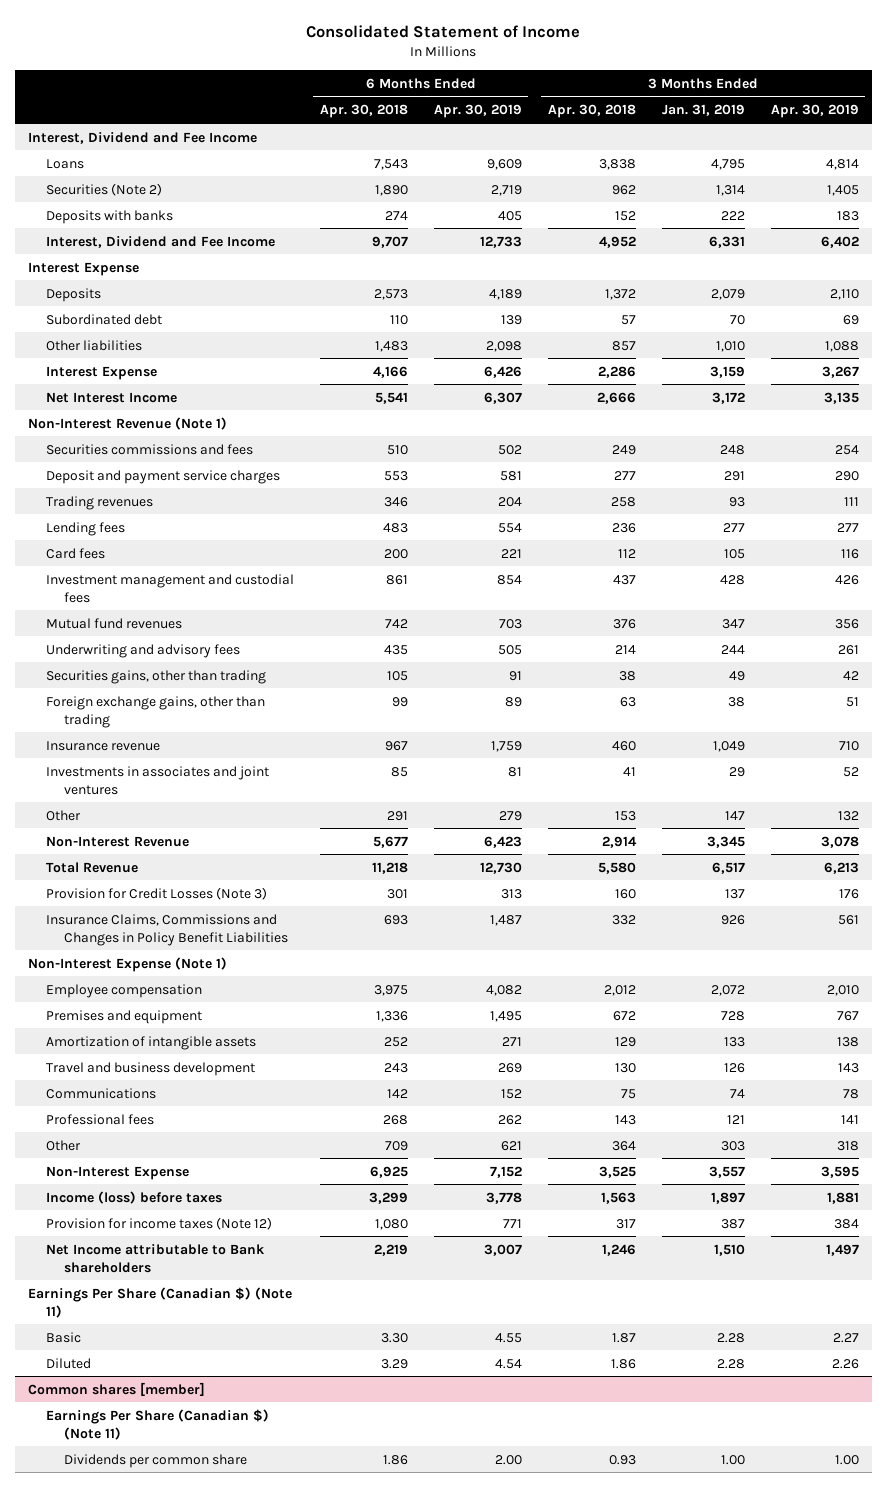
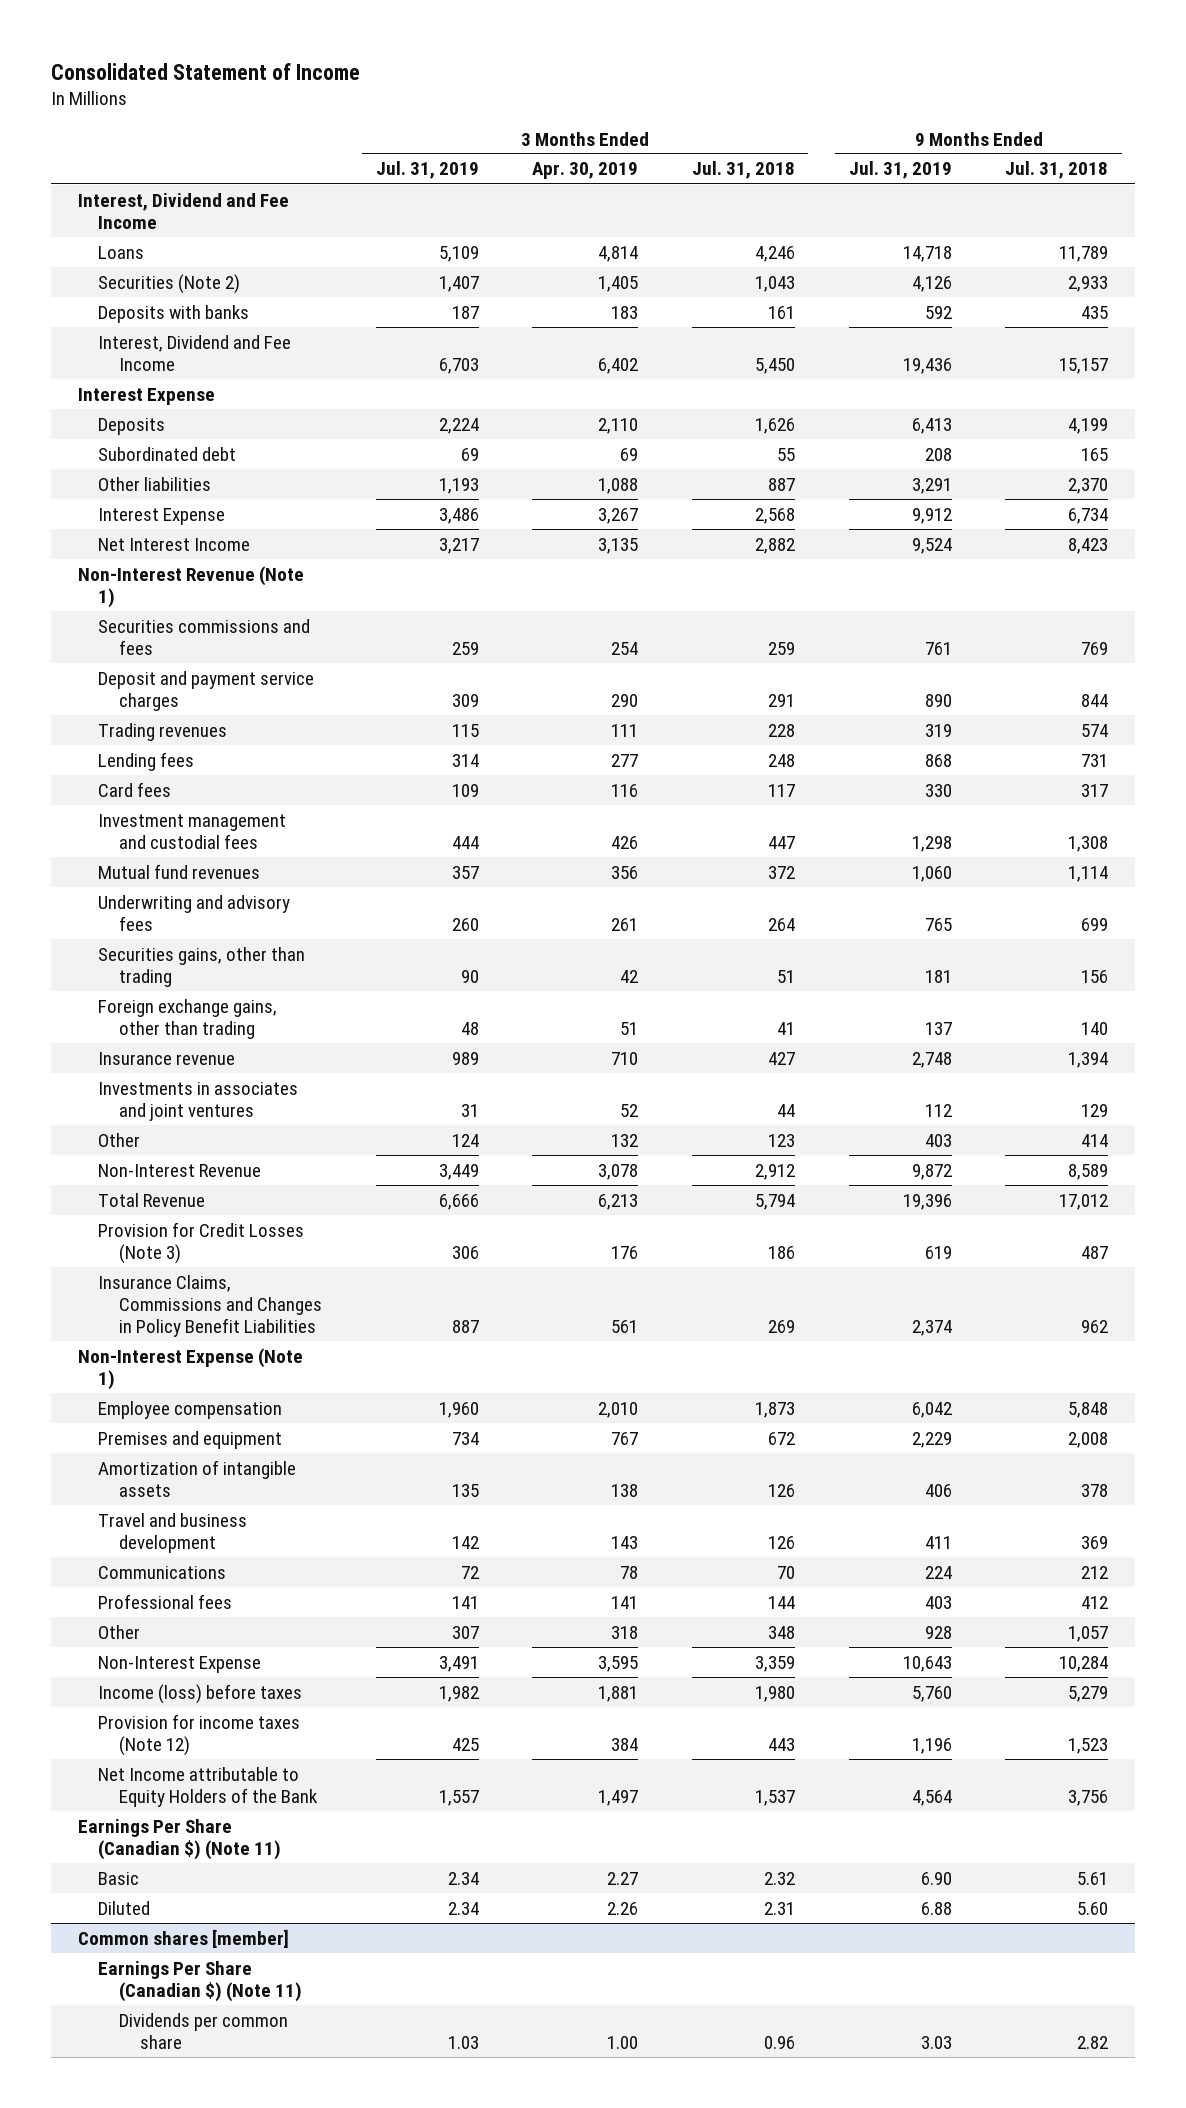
- | 6 Months Ended Apr. 30, 2018 | 6 Months Ended Apr. 30, 2019 | 3 Months Ended Apr. 30, 2018 | 3 Months Ended Jan. 31, 2019 | 3 Months Ended Apr. 30, 2019
+ | 3 Months Ended Jul. 31, 2019 | 3 Months Ended Apr. 30, 2019 | 3 Months Ended Jul. 31, 2018 | 9 Months Ended Jul. 31, 2019 | 9 Months Ended Jul. 31, 2018
- Net Income attributable to Bank shareholders | 2,219 | 3,007 | 1,246 | 1,510 | 1,497
+ Net Income attributable to Equity Holders of the Bank | 1,557 | 1,497 | 1,537 | 4,564 | 3,756

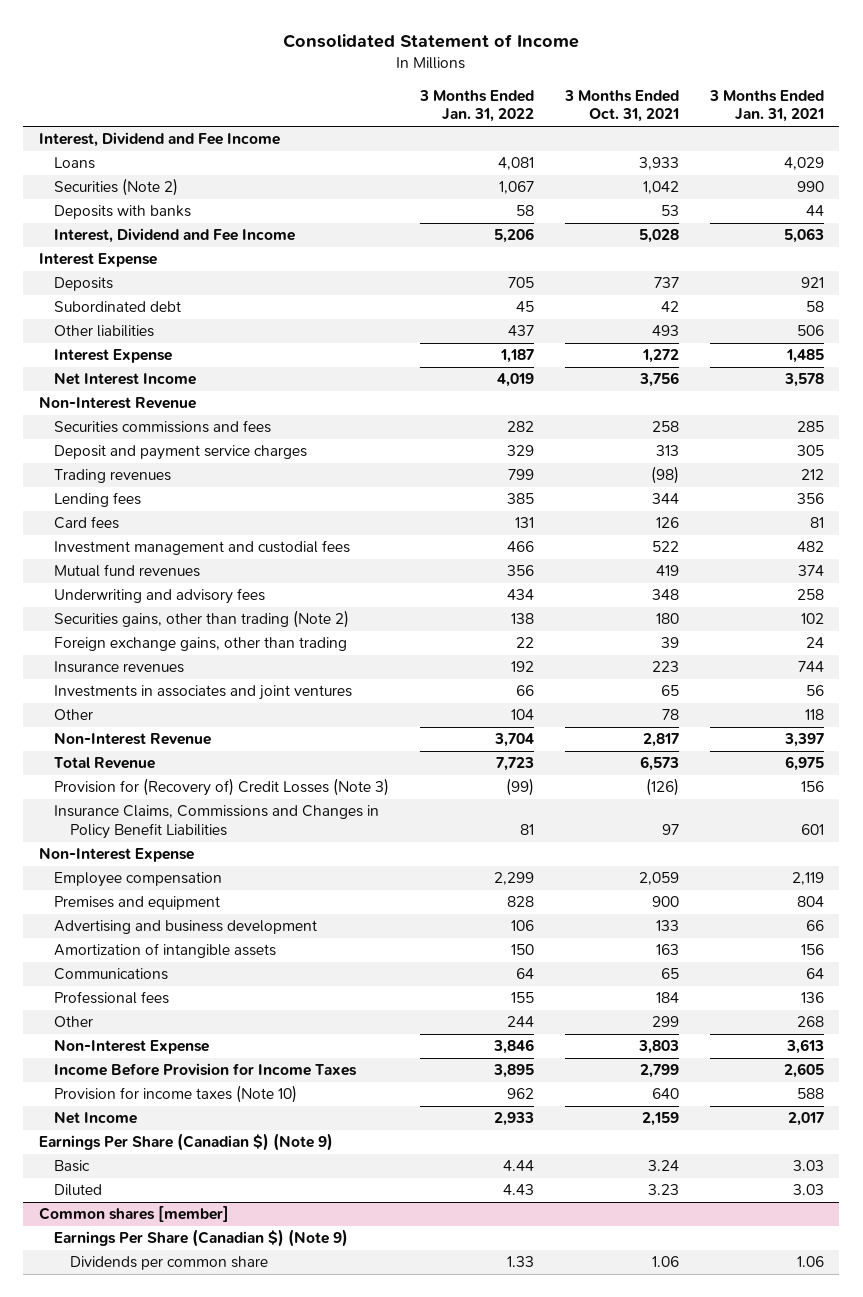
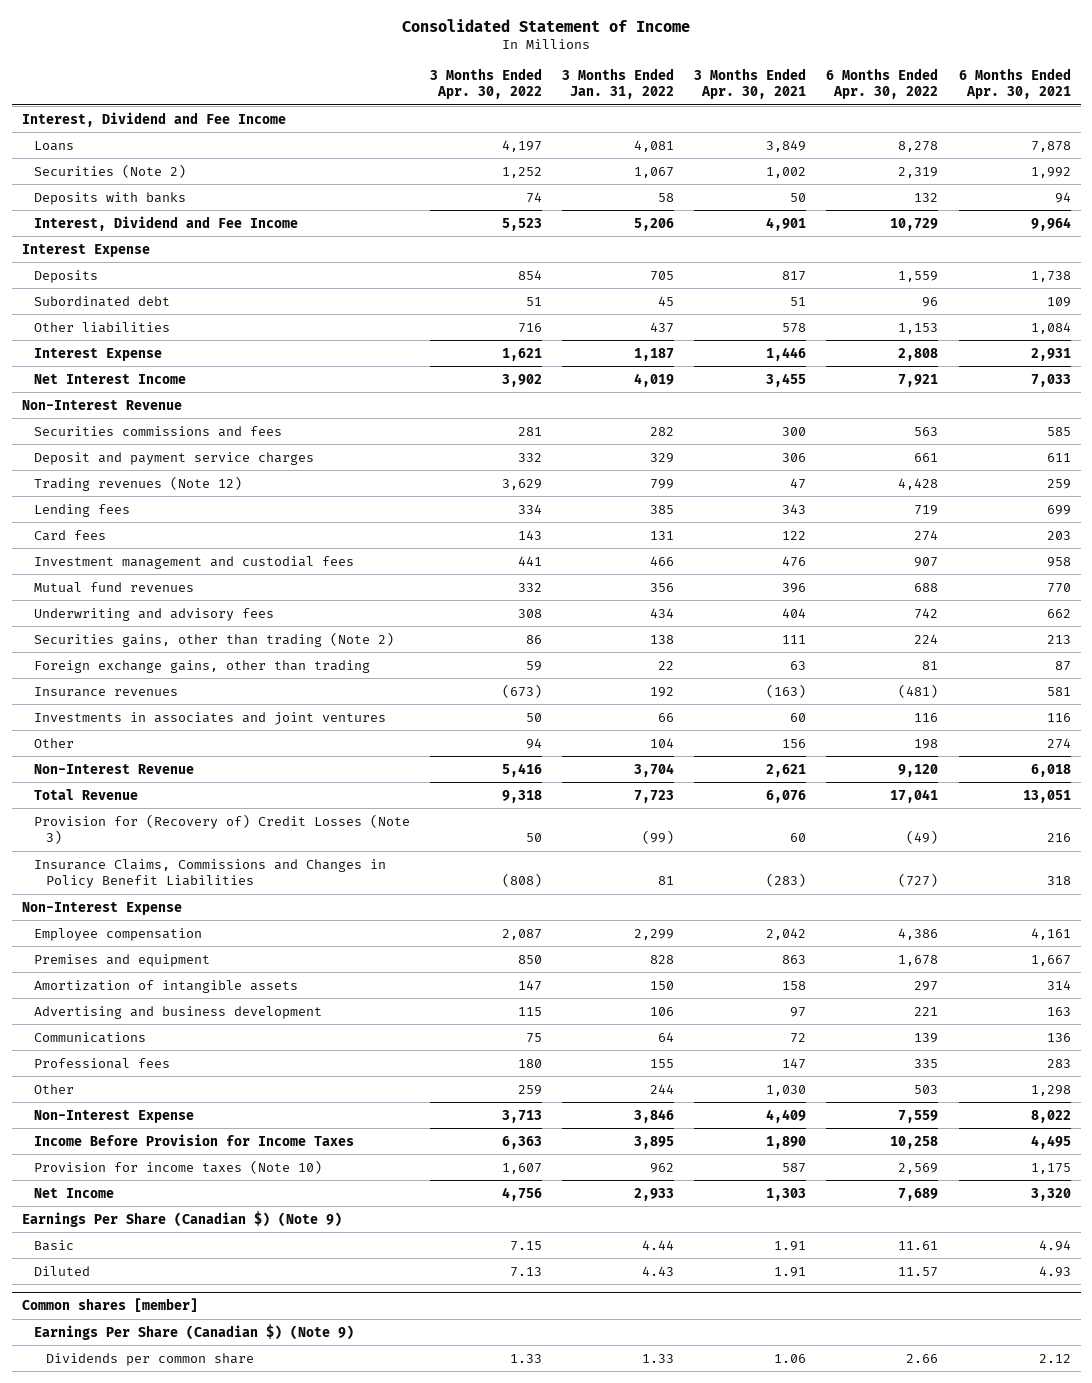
- | 3 Months Ended Jan. 31, 2022 | 3 Months Ended Oct. 31, 2021 | 3 Months Ended Jan. 31, 2021
+ | 3 Months Ended Apr. 30, 2022 | 3 Months Ended Jan. 31, 2022 | 3 Months Ended Apr. 30, 2021 | 6 Months Ended Apr. 30, 2022 | 6 Months Ended Apr. 30, 2021
- Trading revenues | 799 | (98) | 212
+ Trading revenues (Note 12) | 3,629 | 799 | 47 | 4,428 | 259
moved down: Advertising and business development | 115 | 106 | 97 | 221 | 163

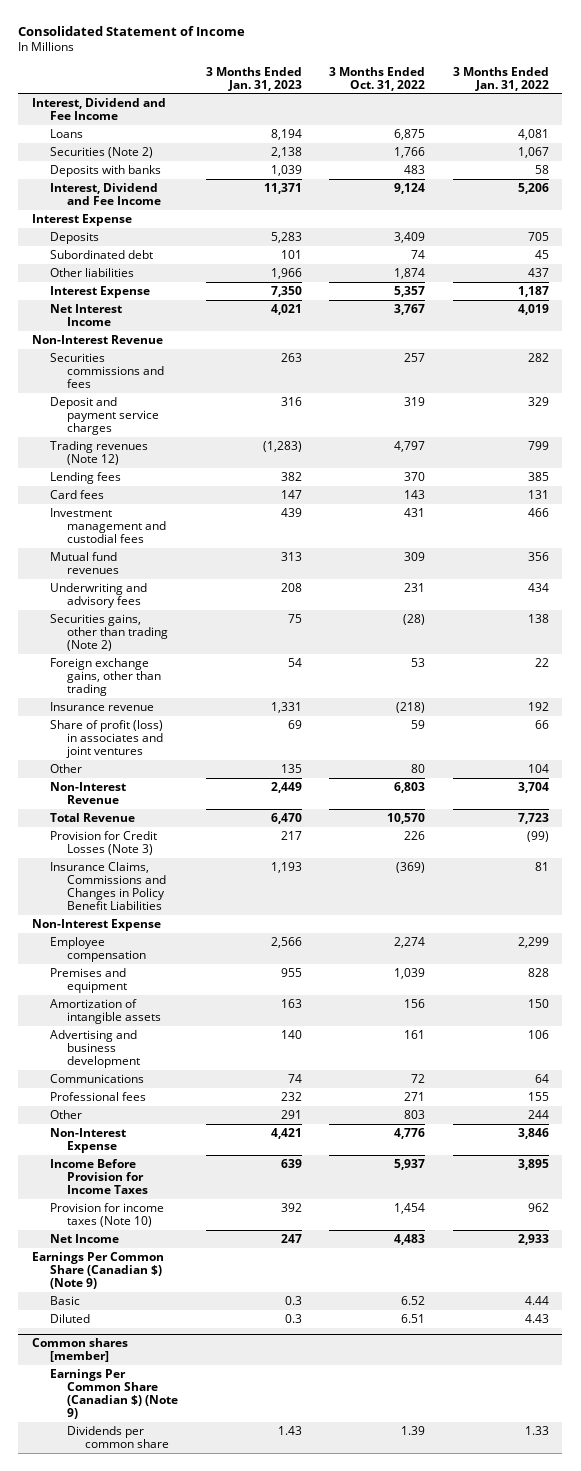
- | 3 Months Ended Apr. 30, 2022 | 3 Months Ended Jan. 31, 2022 | 3 Months Ended Apr. 30, 2021 | 6 Months Ended Apr. 30, 2022 | 6 Months Ended Apr. 30, 2021
+ | 3 Months Ended Jan. 31, 2023 | 3 Months Ended Oct. 31, 2022 | 3 Months Ended Jan. 31, 2022
- Insurance revenues | (673) | 192 | (163) | (481) | 581
- Investments in associates and joint ventures | 50 | 66 | 60 | 116 | 116
+ Insurance revenue | 1,331 | (218) | 192
+ Share of profit (loss) in associates and joint ventures | 69 | 59 | 66
- Provision for (Recovery of) Credit Losses (Note 3) | 50 | (99) | 60 | (49) | 216
+ Provision for Credit Losses (Note 3) | 217 | 226 | (99)
- Earnings Per Share (Canadian $) (Note 9)
+ Earnings Per Common Share (Canadian $) (Note 9)
@ Common shares [member]
- Earnings Per Share (Canadian $) (Note 9)
+ Earnings Per Common Share (Canadian $) (Note 9)

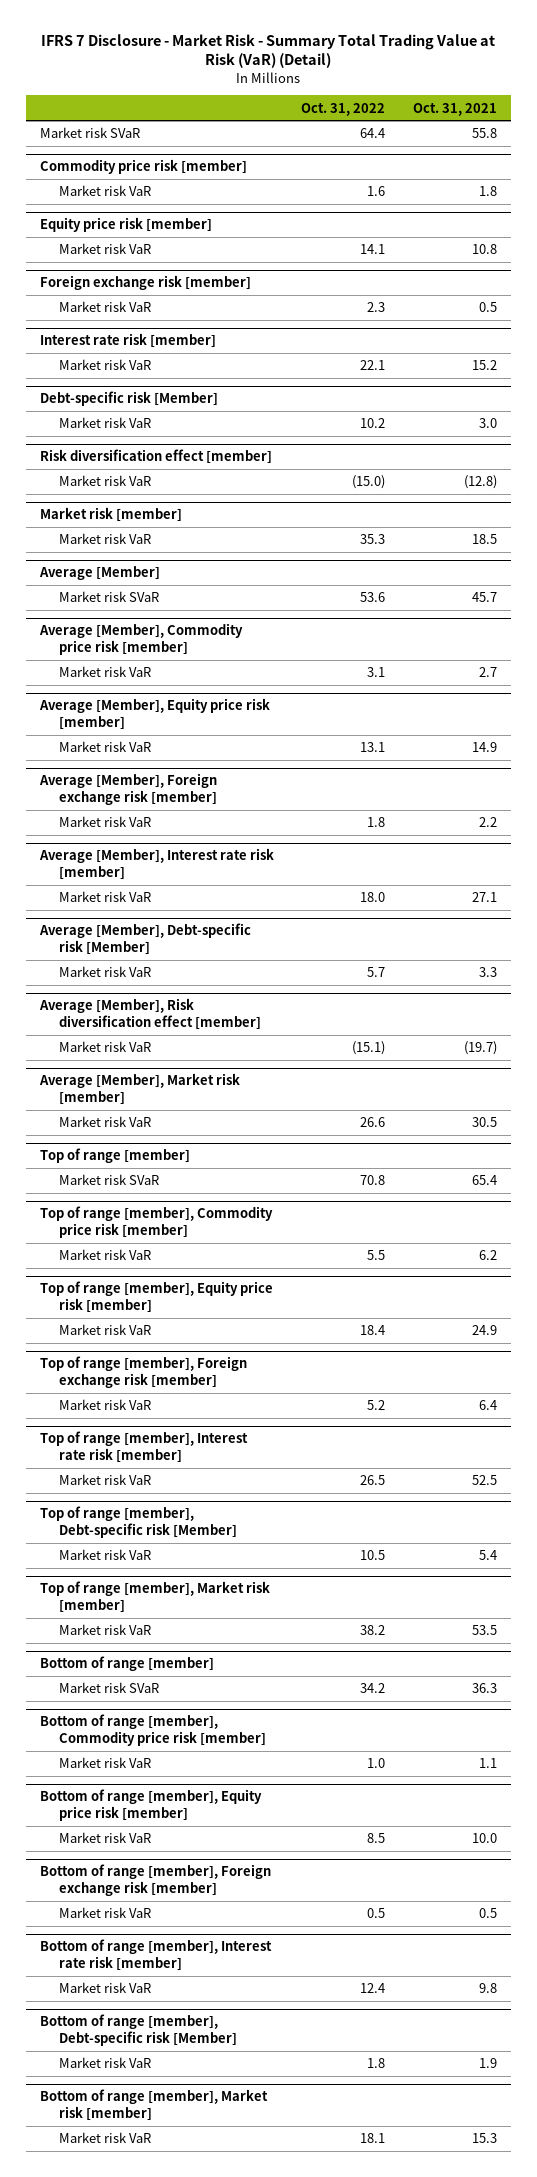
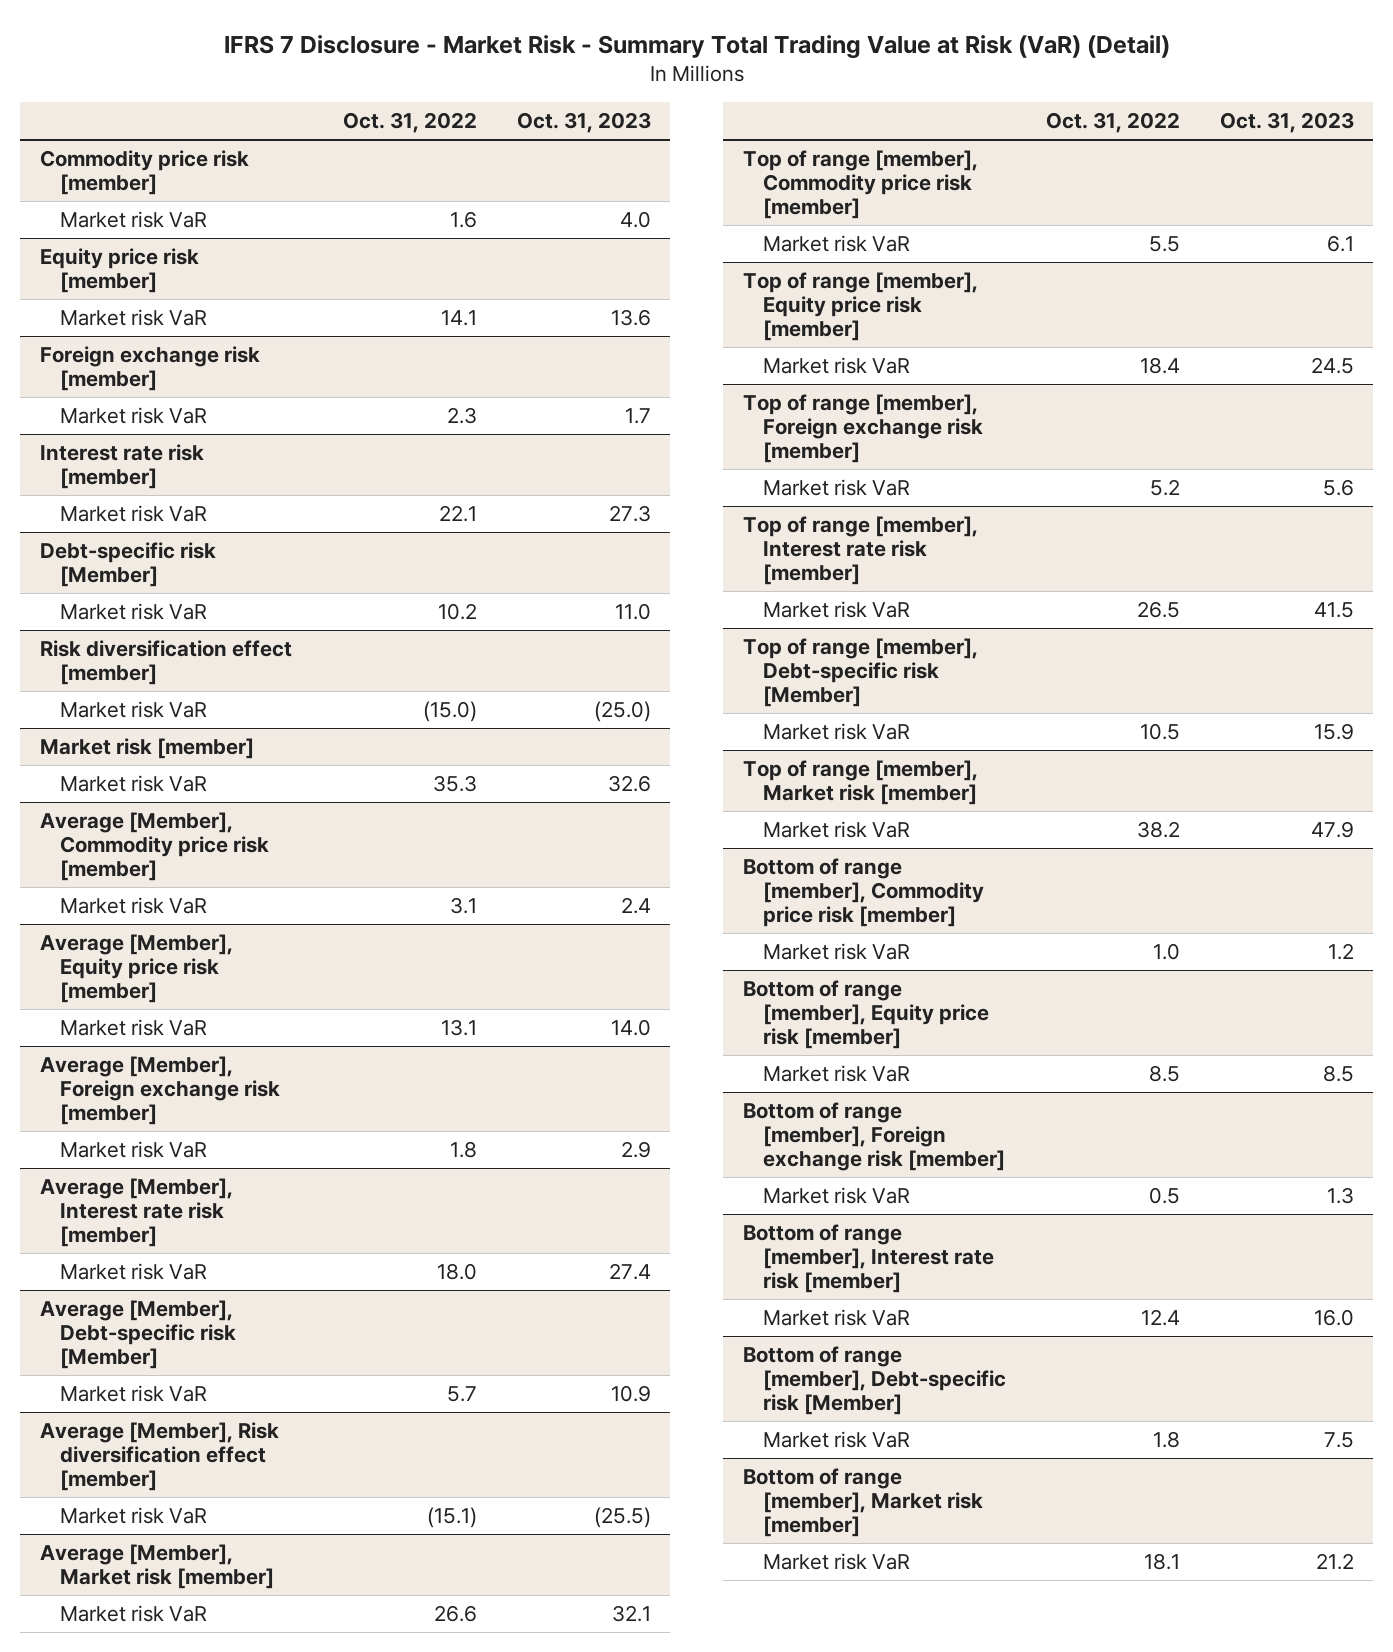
- | Oct. 31, 2022 | Oct. 31, 2021
+ | Oct. 31, 2022 | Oct. 31, 2023
- Market risk SVaR | 64.4 | 55.8
- Average [Member]
- Market risk SVaR | 53.6 | 45.7
- Top of range [member]
- Market risk SVaR | 70.8 | 65.4
- Bottom of range [member]
- Market risk SVaR | 34.2 | 36.3

